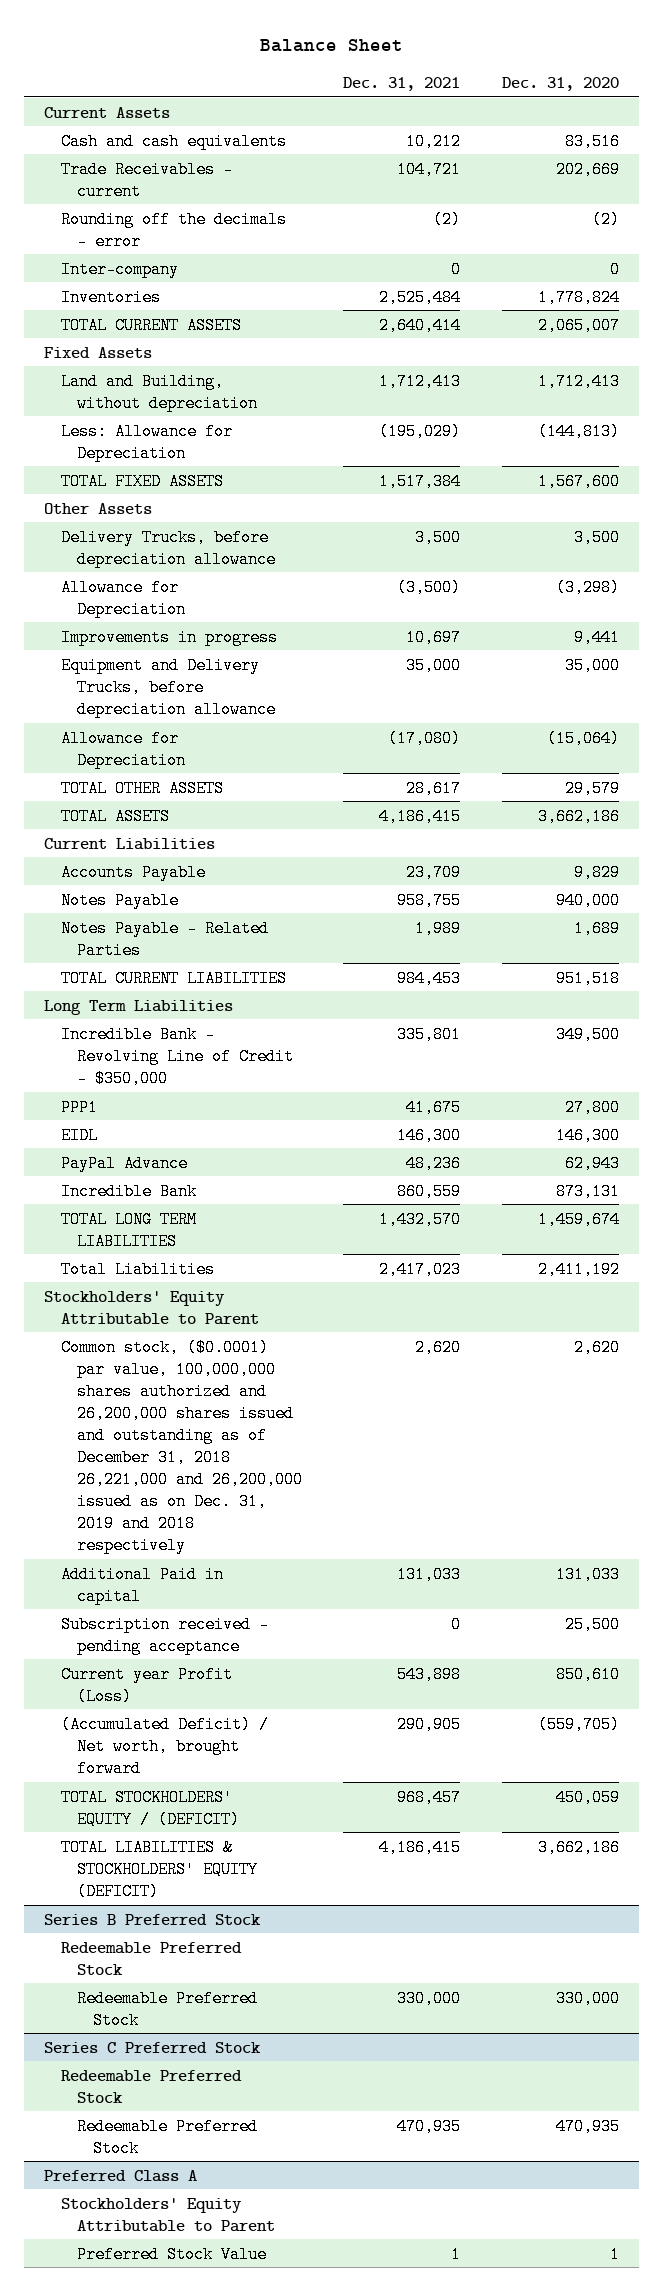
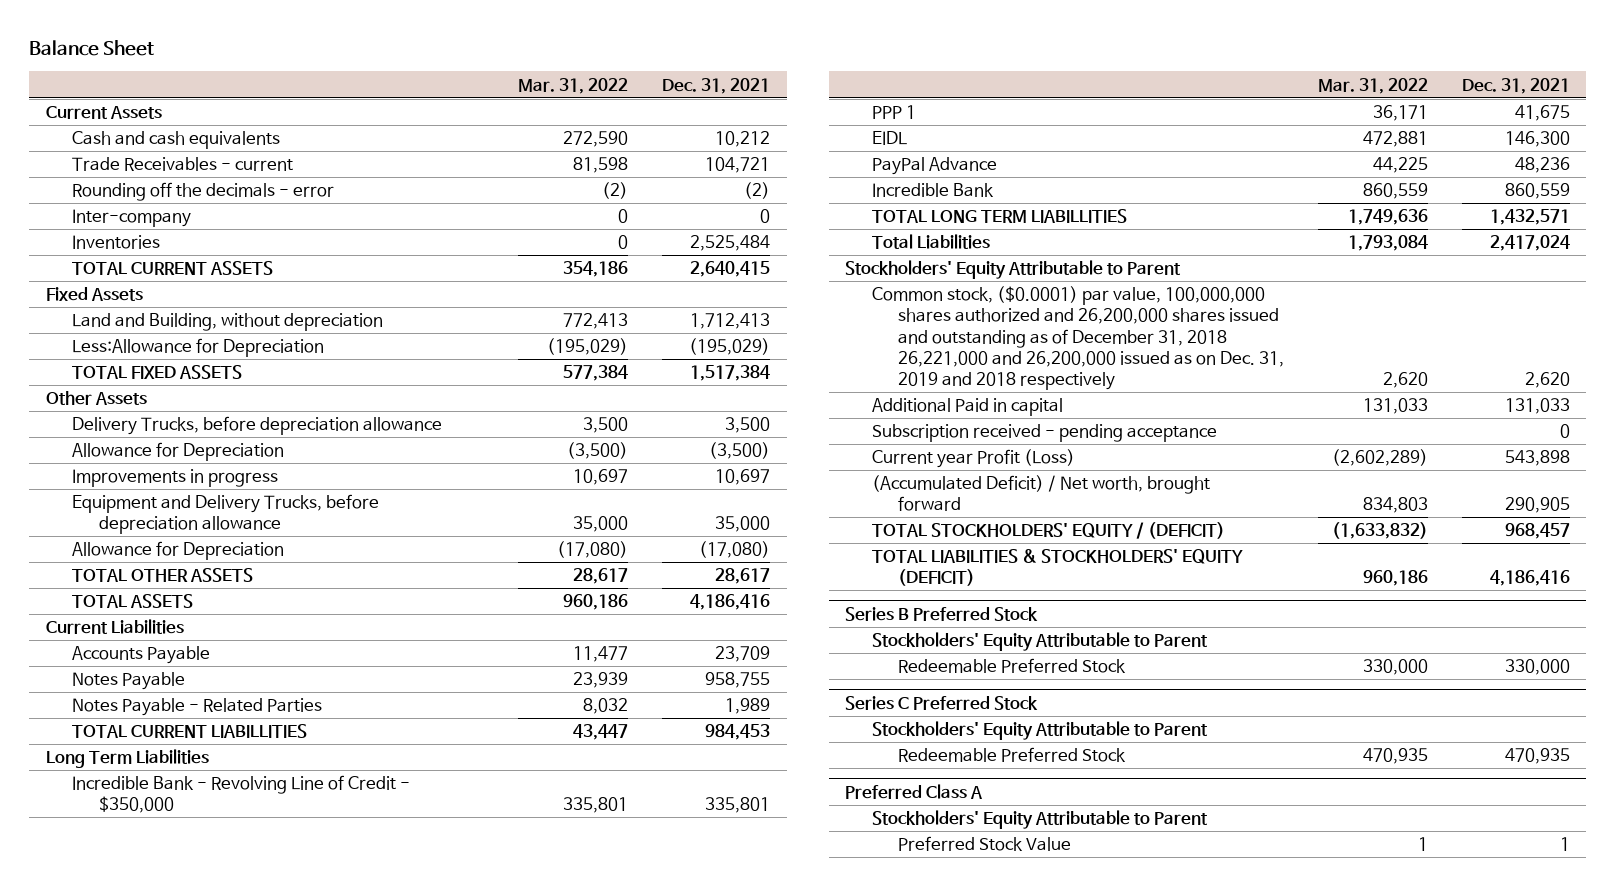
- | Dec. 31, 2021 | Dec. 31, 2020
+ | Mar. 31, 2022 | Dec. 31, 2021
- TOTAL CURRENT ASSETS | 2,640,414 | 2,065,007
+ TOTAL CURRENT ASSETS | 354,186 | 2,640,415
- Less: Allowance for Depreciation | (195,029) | (144,813)
+ Less:Allowance for Depreciation | (195,029) | (195,029)
- TOTAL ASSETS | 4,186,415 | 3,662,186
+ TOTAL ASSETS | 960,186 | 4,186,416
- TOTAL CURRENT LIABILITIES | 984,453 | 951,518
+ TOTAL CURRENT LIABILLITIES | 43,447 | 984,453
- PPP1 | 41,675 | 27,800
+ PPP 1 | 36,171 | 41,675
- TOTAL LONG TERM LIABILITIES | 1,432,570 | 1,459,674
- Total Liabilities | 2,417,023 | 2,411,192
+ TOTAL LONG TERM LIABILLITIES | 1,749,636 | 1,432,571
+ Total Liabilities | 1,793,084 | 2,417,024
- TOTAL LIABILITIES & STOCKHOLDERS' EQUITY (DEFICIT) | 4,186,415 | 3,662,186
+ TOTAL LIABILITIES & STOCKHOLDERS' EQUITY (DEFICIT) | 960,186 | 4,186,416
@ Series B Preferred Stock
- Redeemable Preferred Stock
+ Stockholders' Equity Attributable to Parent
@ Series C Preferred Stock
- Redeemable Preferred Stock
+ Stockholders' Equity Attributable to Parent

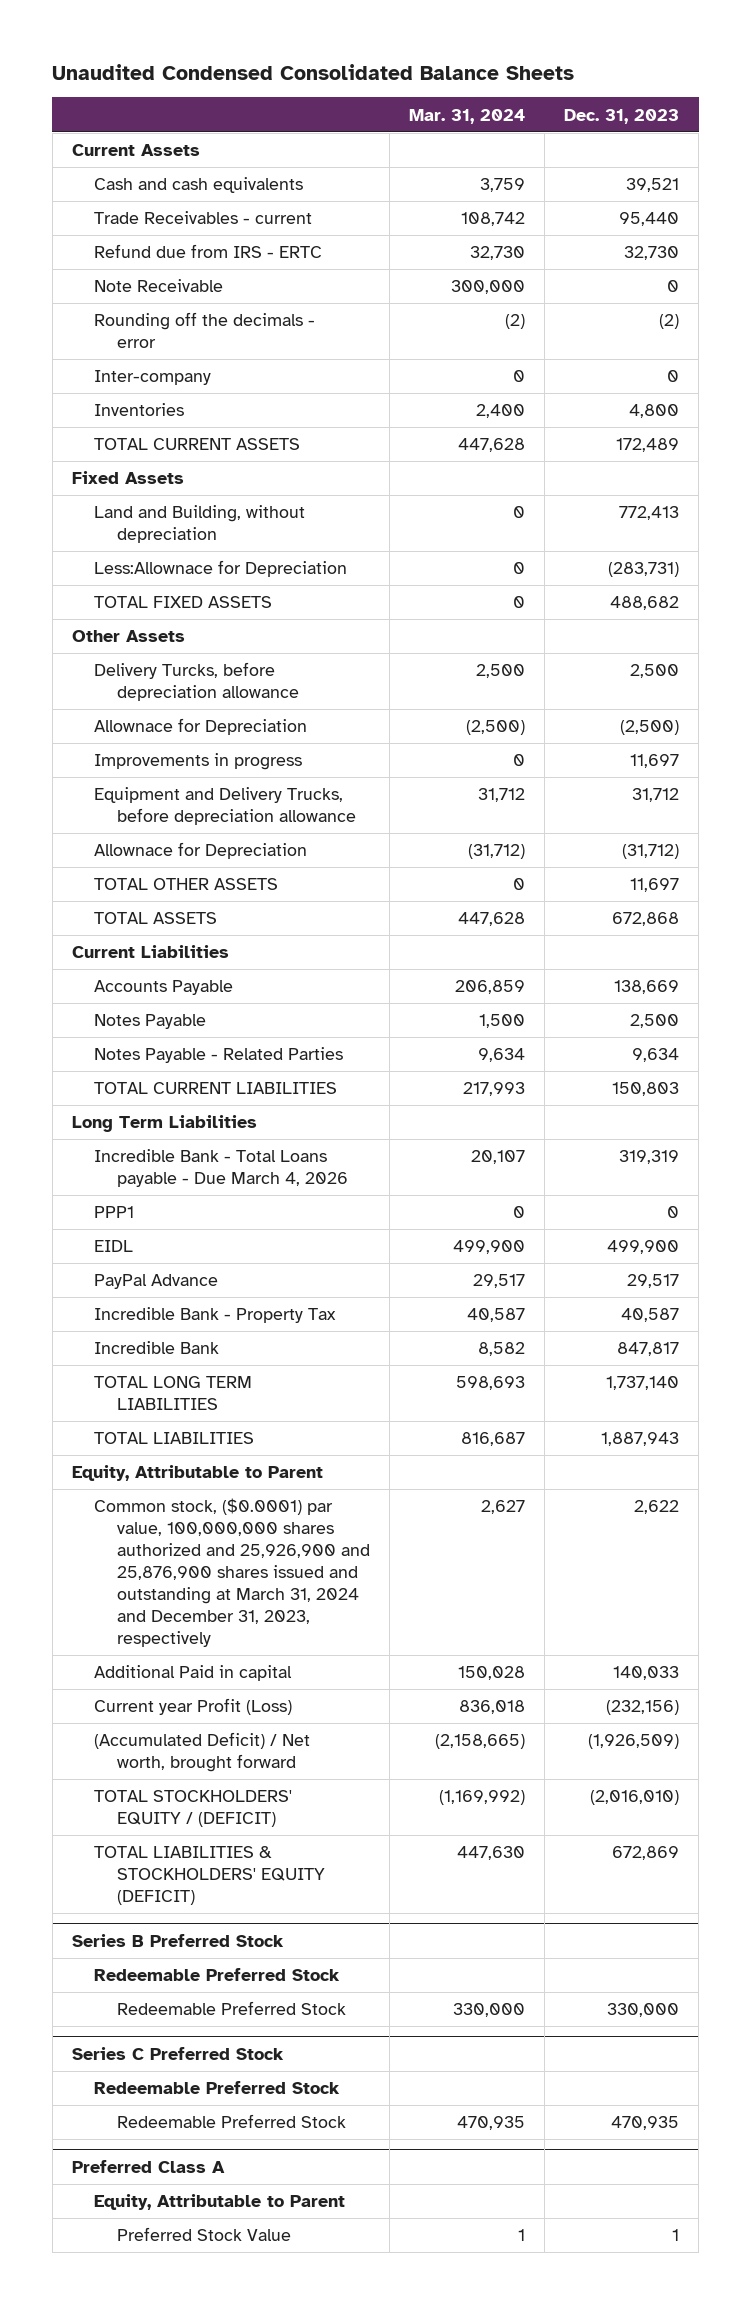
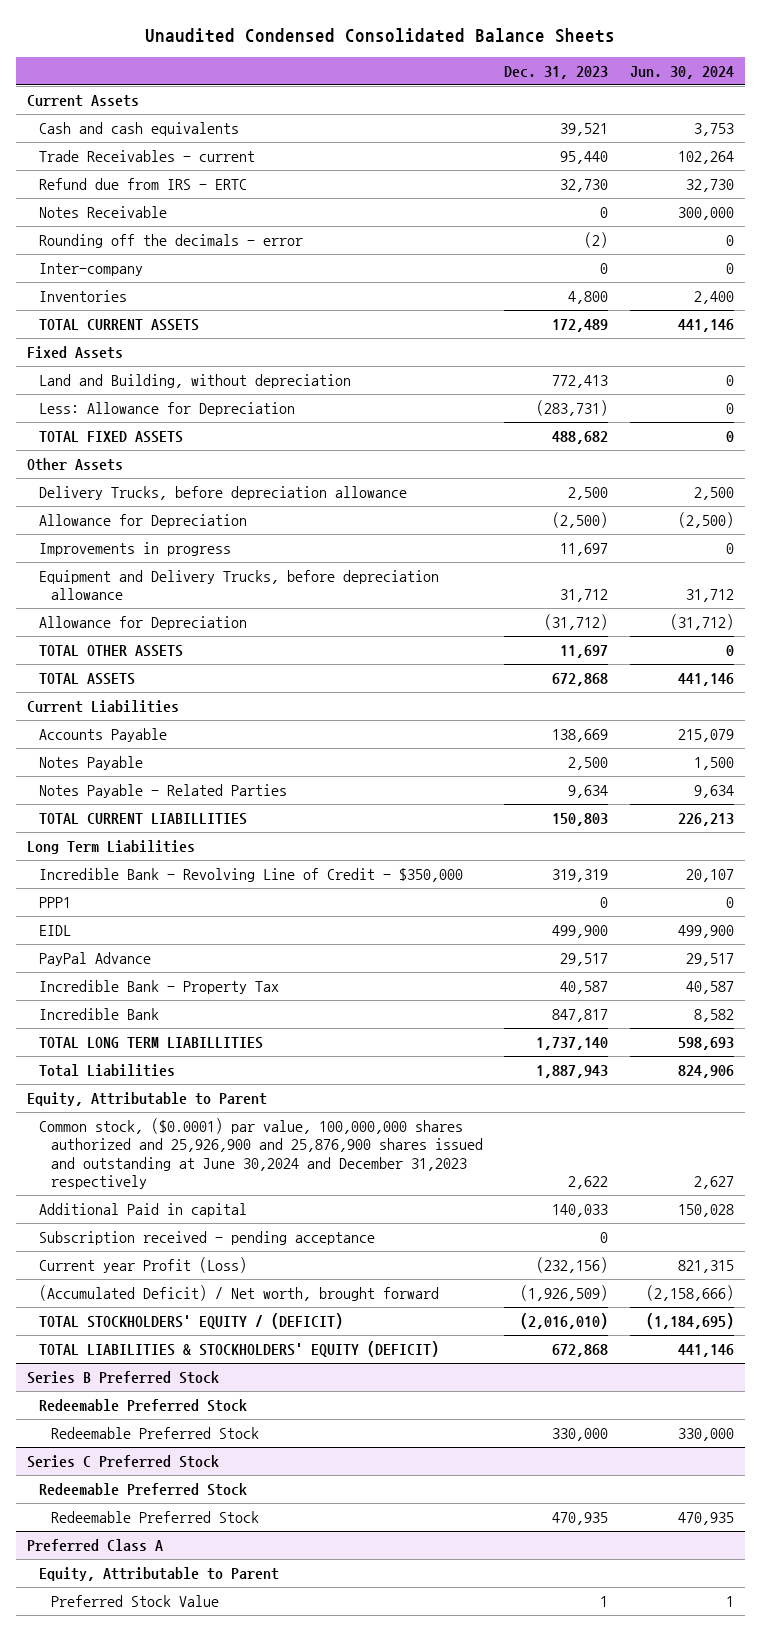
- | Mar. 31, 2024 | Dec. 31, 2023
+ | Dec. 31, 2023 | Jun. 30, 2024
- Note Receivable | 300,000 | 0
+ Notes Receivable | 0 | 300,000
- Less:Allownace for Depreciation | 0 | (283,731)
+ Less: Allowance for Depreciation | (283,731) | 0
- Delivery Turcks, before depreciation allowance | 2,500 | 2,500
- Allownace for Depreciation | (2,500) | (2,500)
+ Delivery Trucks, before depreciation allowance | 2,500 | 2,500
+ Allowance for Depreciation | (2,500) | (2,500)
- Allownace for Depreciation | (31,712) | (31,712)
+ Allowance for Depreciation | (31,712) | (31,712)
- TOTAL CURRENT LIABILITIES | 217,993 | 150,803
+ TOTAL CURRENT LIABILLITIES | 150,803 | 226,213
- Incredible Bank - Total Loans payable - Due March 4, 2026 | 20,107 | 319,319
+ Incredible Bank - Revolving Line of Credit - $350,000 | 319,319 | 20,107
- TOTAL LONG TERM LIABILITIES | 598,693 | 1,737,140
- TOTAL LIABILITIES | 816,687 | 1,887,943
+ TOTAL LONG TERM LIABILLITIES | 1,737,140 | 598,693
+ Total Liabilities | 1,887,943 | 824,906
- Common stock, ($0.0001) par value, 100,000,000 shares authorized and 25,926,900 and 25,876,900 shares issued and outstanding at March 31, 2024 and December 31, 2023, respectively | 2,627 | 2,622
+ Common stock, ($0.0001) par value, 100,000,000 shares authorized and 25,926,900 and 25,876,900 shares issued and outstanding at June 30,2024 and December 31,2023 respectively | 2,622 | 2,627
+ Subscription received - pending acceptance | 0 |
- TOTAL LIABILITIES & STOCKHOLDERS' EQUITY (DEFICIT) | 447,630 | 672,869
+ TOTAL LIABILITIES & STOCKHOLDERS' EQUITY (DEFICIT) | 672,868 | 441,146

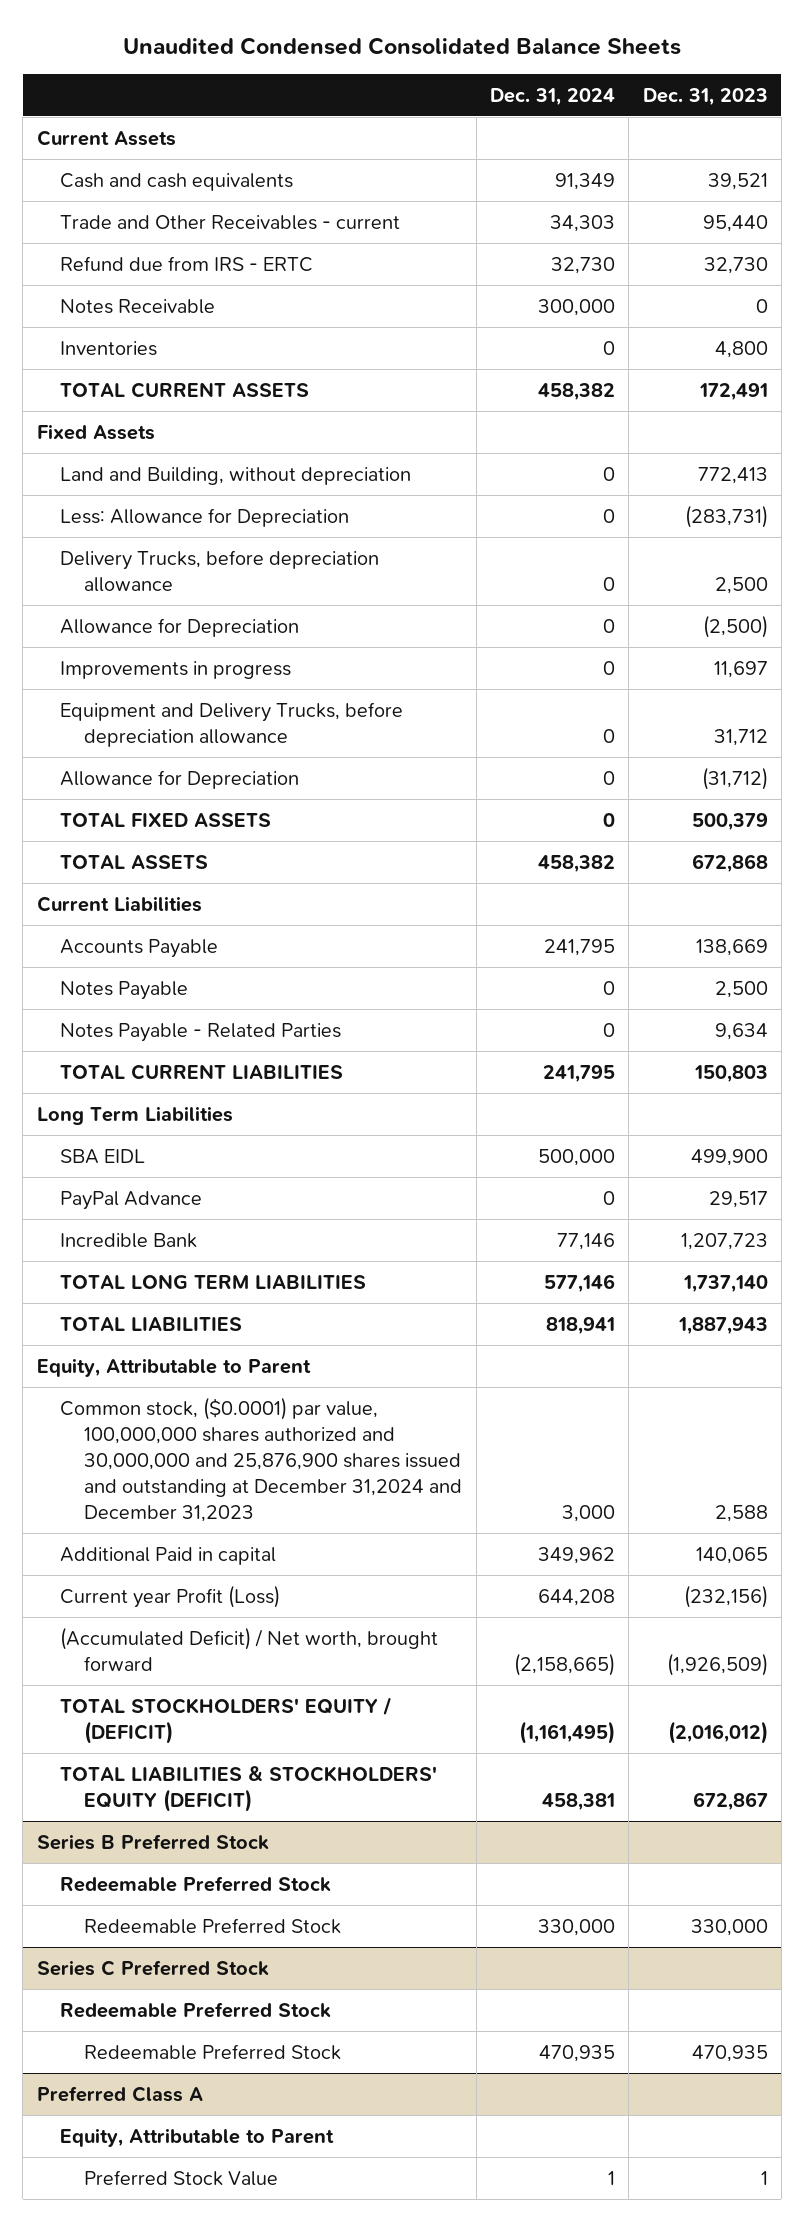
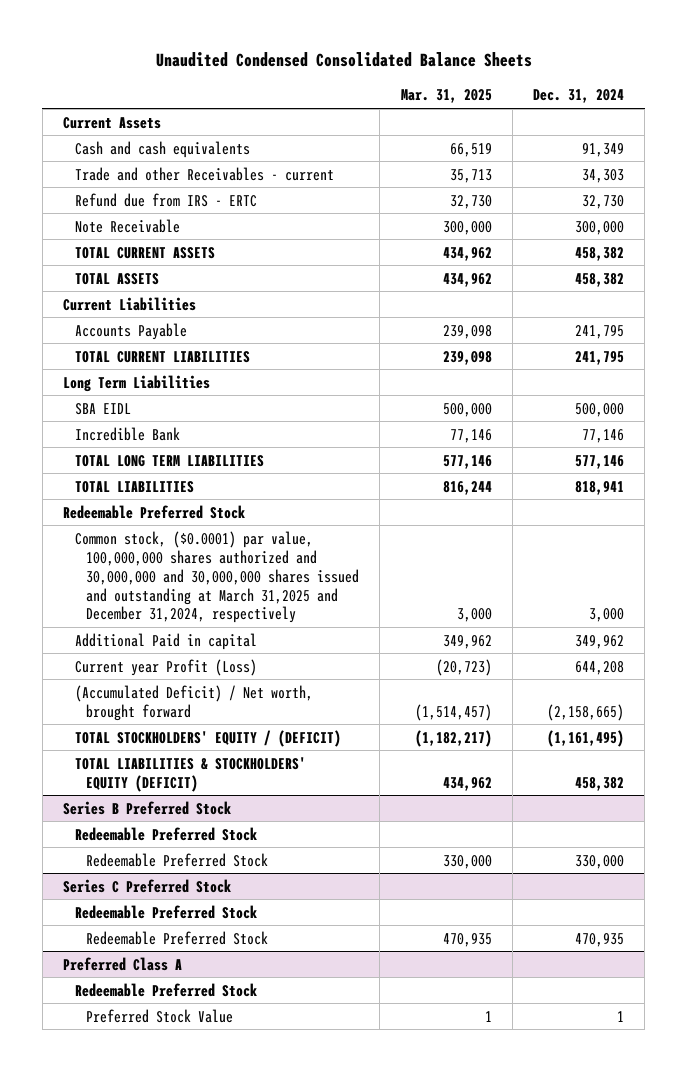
- | Dec. 31, 2024 | Dec. 31, 2023
+ | Mar. 31, 2025 | Dec. 31, 2024
- Trade and Other Receivables - current | 34,303 | 95,440
+ Trade and other Receivables - current | 35,713 | 34,303
- Notes Receivable | 300,000 | 0
- Inventories | 0 | 4,800
+ Note Receivable | 300,000 | 300,000
- Fixed Assets
- Land and Building, without depreciation | 0 | 772,413
- Less: Allowance for Depreciation | 0 | (283,731)
- Delivery Trucks, before depreciation allowance | 0 | 2,500
- Allowance for Depreciation | 0 | (2,500)
- Improvements in progress | 0 | 11,697
- Equipment and Delivery Trucks, before depreciation allowance | 0 | 31,712
- Allowance for Depreciation | 0 | (31,712)
- TOTAL FIXED ASSETS | 0 | 500,379
- Notes Payable | 0 | 2,500
- Notes Payable - Related Parties | 0 | 9,634
- PayPal Advance | 0 | 29,517
- Equity, Attributable to Parent
- Common stock, ($0.0001) par value, 100,000,000 shares authorized and 30,000,000 and 25,876,900 shares issued and outstanding at December 31,2024 and December 31,2023 | 3,000 | 2,588
+ Redeemable Preferred Stock
+ Common stock, ($0.0001) par value, 100,000,000 shares authorized and 30,000,000 and 30,000,000 shares issued and outstanding at March 31,2025 and December 31,2024, respectively | 3,000 | 3,000
- TOTAL LIABILITIES & STOCKHOLDERS' EQUITY (DEFICIT) | 458,381 | 672,867
+ TOTAL LIABILITIES & STOCKHOLDERS' EQUITY (DEFICIT) | 434,962 | 458,382
@ Preferred Class A
- Equity, Attributable to Parent
+ Redeemable Preferred Stock

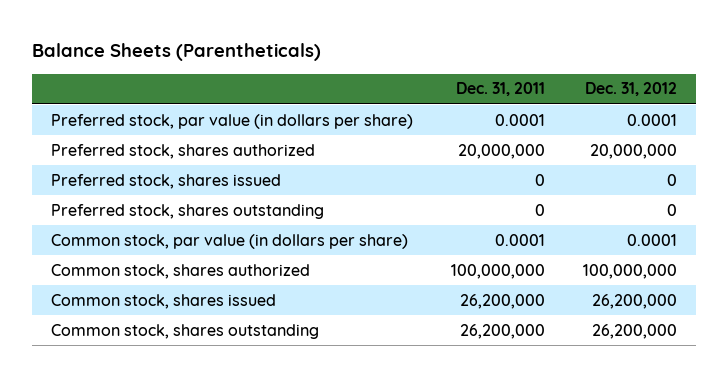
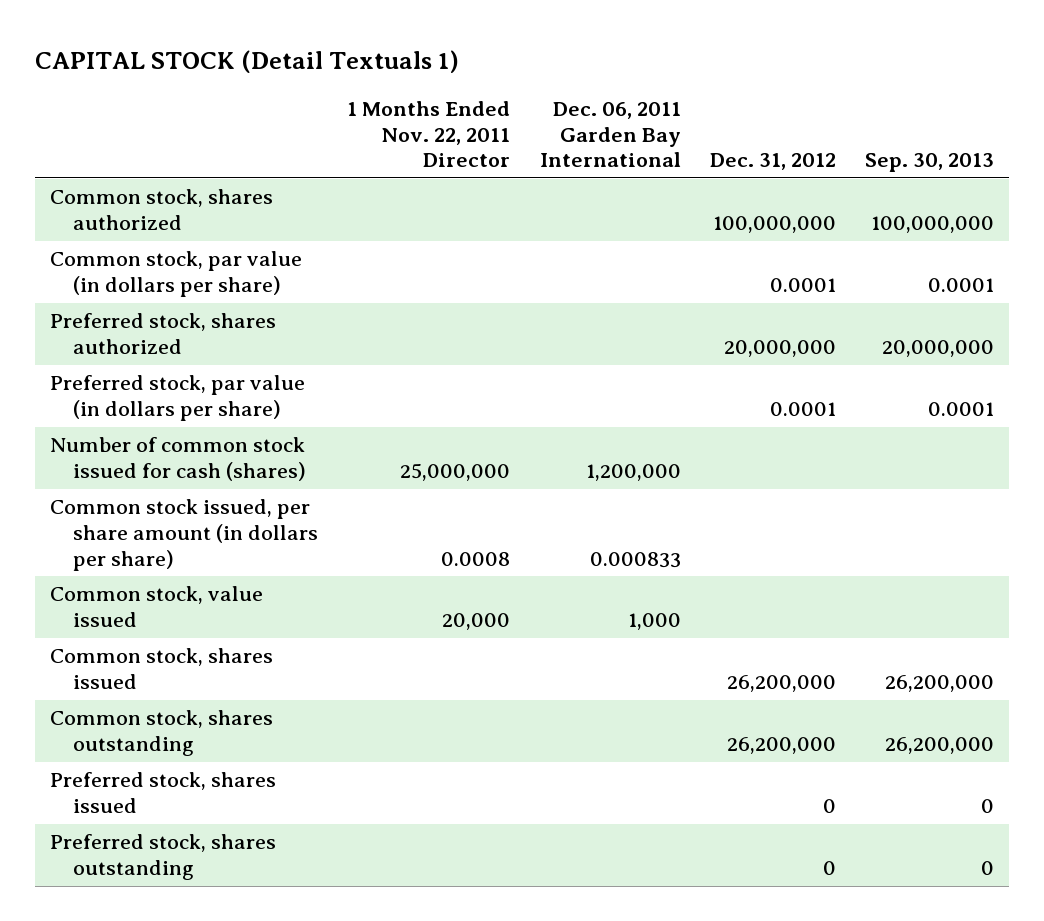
- Balance Sheets (Parentheticals)
+ CAPITAL STOCK (Detail Textuals 1)
- | Dec. 31, 2011 | Dec. 31, 2012
+ | 1 Months Ended Nov. 22, 2011 Director | Dec. 06, 2011 Garden Bay International | Dec. 31, 2012 | Sep. 30, 2013
moved down: Common stock, par value (in dollars per share) | | | 0.0001 | 0.0001
moved down: Preferred stock, shares authorized | | | 20,000,000 | 20,000,000
moved down: Preferred stock, par value (in dollars per share) | | | 0.0001 | 0.0001
+ Number of common stock issued for cash (shares) | 25,000,000 | 1,200,000 | |
+ Common stock issued, per share amount (in dollars per share) | 0.0008 | 0.000833 | |
+ Common stock, value issued | 20,000 | 1,000 | |
moved down: Preferred stock, shares issued | | | 0 | 0
moved down: Preferred stock, shares outstanding | | | 0 | 0

